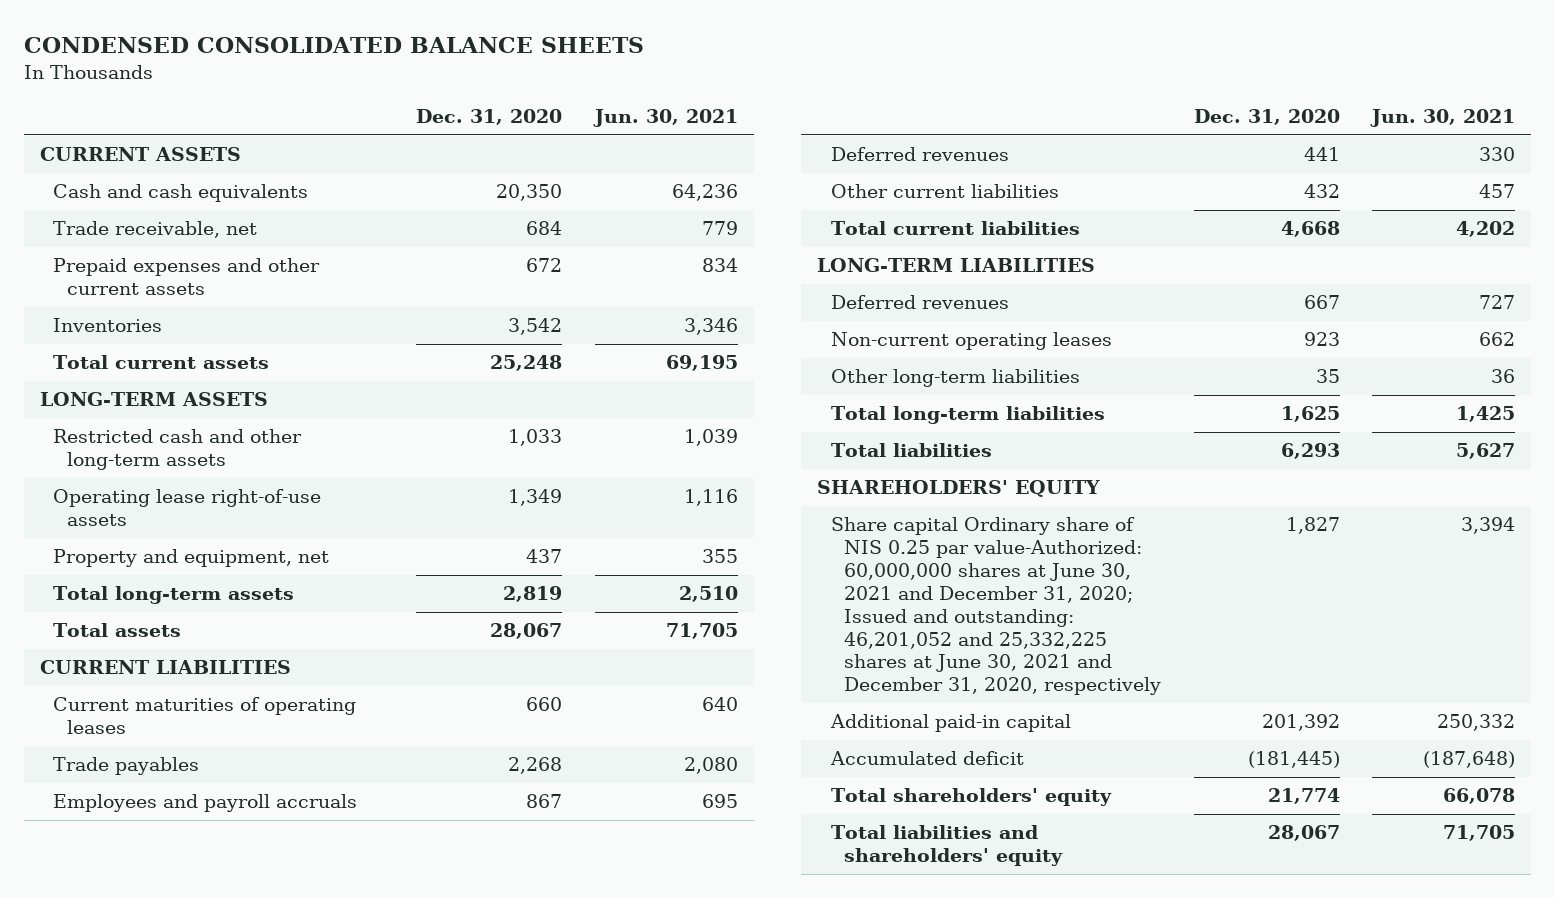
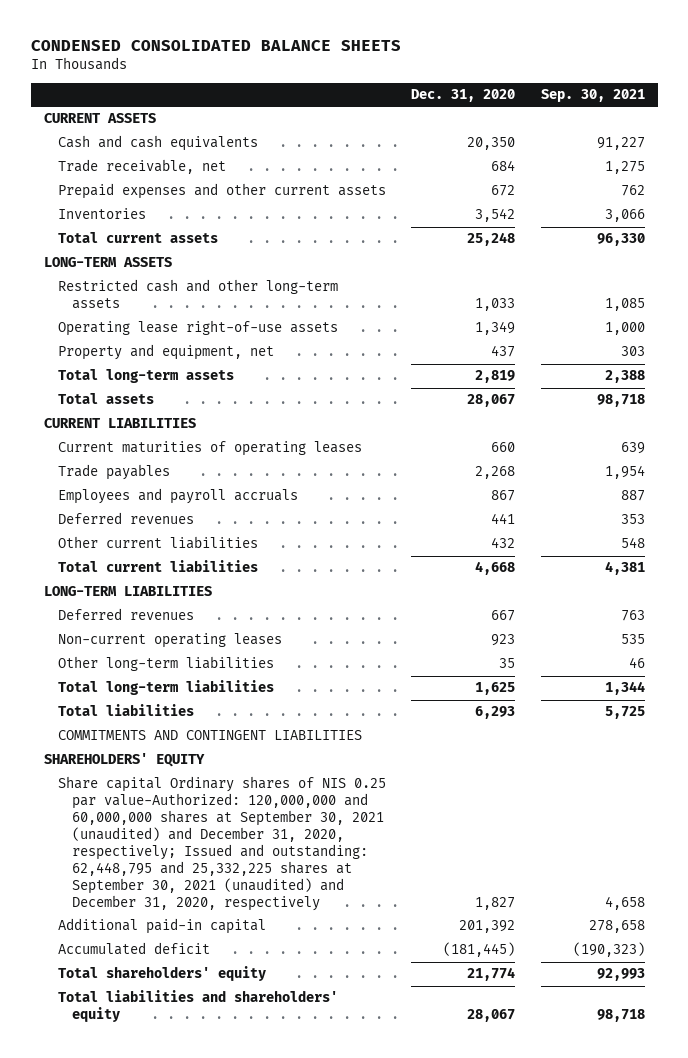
- | Dec. 31, 2020 | Jun. 30, 2021
+ | Dec. 31, 2020 | Sep. 30, 2021
+ COMMITMENTS AND CONTINGENT LIABILITIES
- Share capital Ordinary share of NIS 0.25 par value-Authorized: 60,000,000 shares at June 30, 2021 and December 31, 2020; Issued and outstanding: 46,201,052 and 25,332,225 shares at June 30, 2021 and December 31, 2020, respectively | 1,827 | 3,394
+ Share capital Ordinary shares of NIS 0.25 par value-Authorized: 120,000,000 and 60,000,000 shares at September 30, 2021 (unaudited) and December 31, 2020, respectively; Issued and outstanding: 62,448,795 and 25,332,225 shares at September 30, 2021 (unaudited) and December 31, 2020, respectively | 1,827 | 4,658

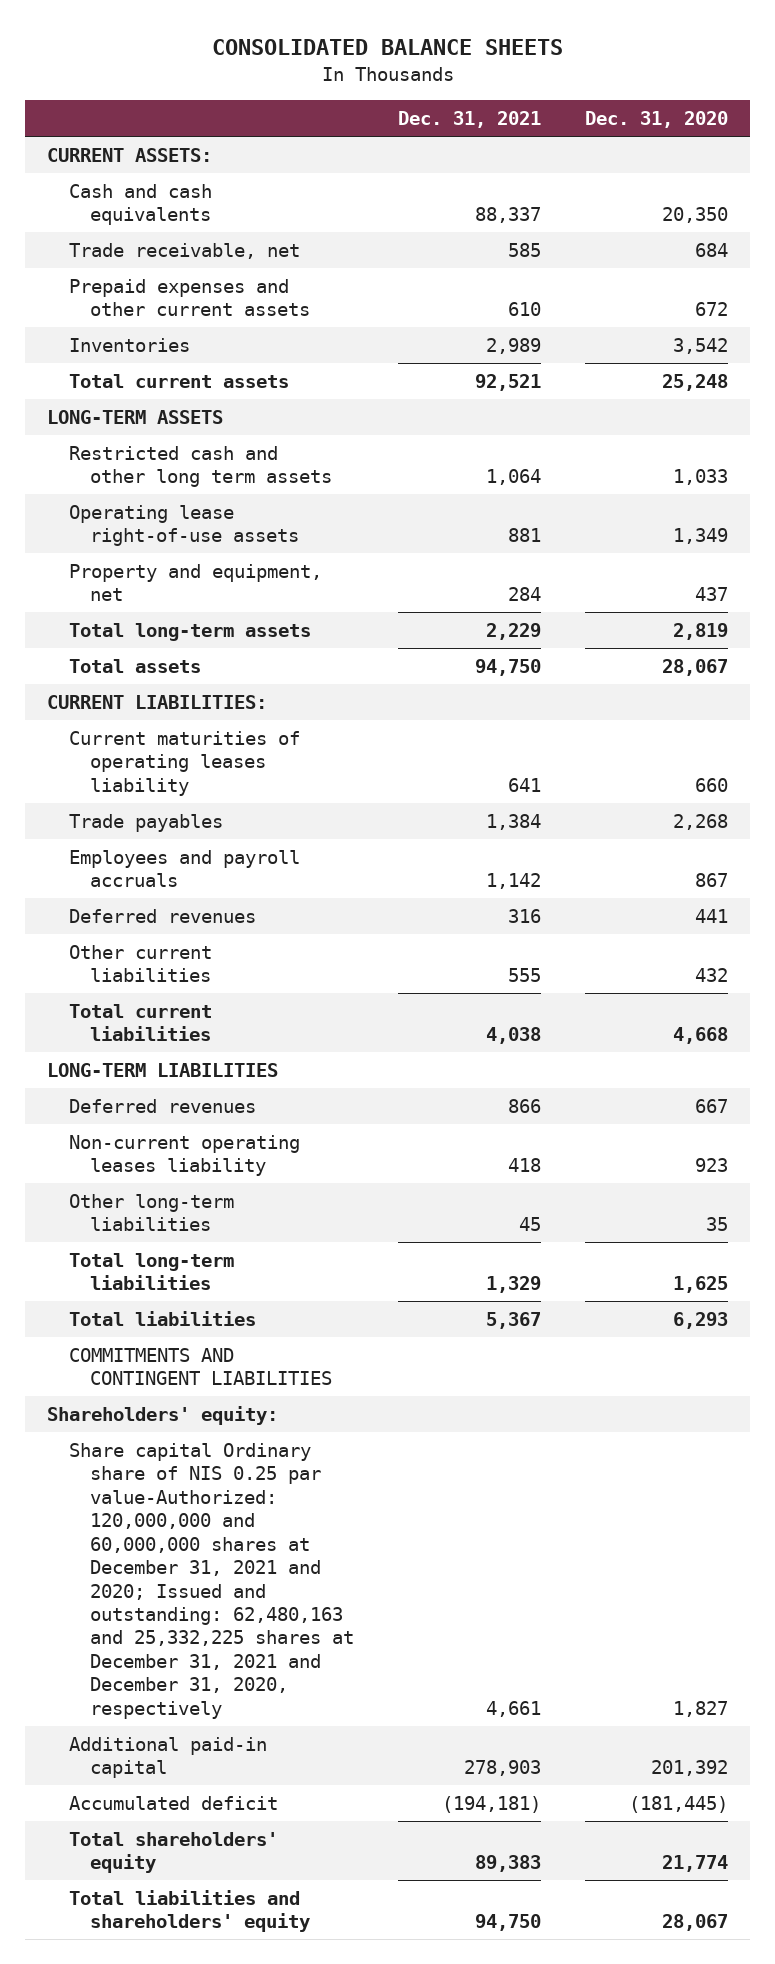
- CONDENSED CONSOLIDATED BALANCE SHEETS
+ CONSOLIDATED BALANCE SHEETS
- | Dec. 31, 2020 | Sep. 30, 2021
+ | Dec. 31, 2021 | Dec. 31, 2020
- CURRENT ASSETS
+ CURRENT ASSETS:
- Restricted cash and other long-term assets | 1,033 | 1,085
+ Restricted cash and other long term assets | 1,064 | 1,033
- CURRENT LIABILITIES
- Current maturities of operating leases | 660 | 639
+ CURRENT LIABILITIES:
+ Current maturities of operating leases liability | 641 | 660
- Non-current operating leases | 923 | 535
+ Non-current operating leases liability | 418 | 923
- SHAREHOLDERS' EQUITY
- Share capital Ordinary shares of NIS 0.25 par value-Authorized: 120,000,000 and 60,000,000 shares at September 30, 2021 (unaudited) and December 31, 2020, respectively; Issued and outstanding: 62,448,795 and 25,332,225 shares at September 30, 2021 (unaudited) and December 31, 2020, respectively | 1,827 | 4,658
+ Shareholders' equity:
+ Share capital Ordinary share of NIS 0.25 par value-Authorized: 120,000,000 and 60,000,000 shares at December 31, 2021 and 2020; Issued and outstanding: 62,480,163 and 25,332,225 shares at December 31, 2021 and December 31, 2020, respectively | 4,661 | 1,827

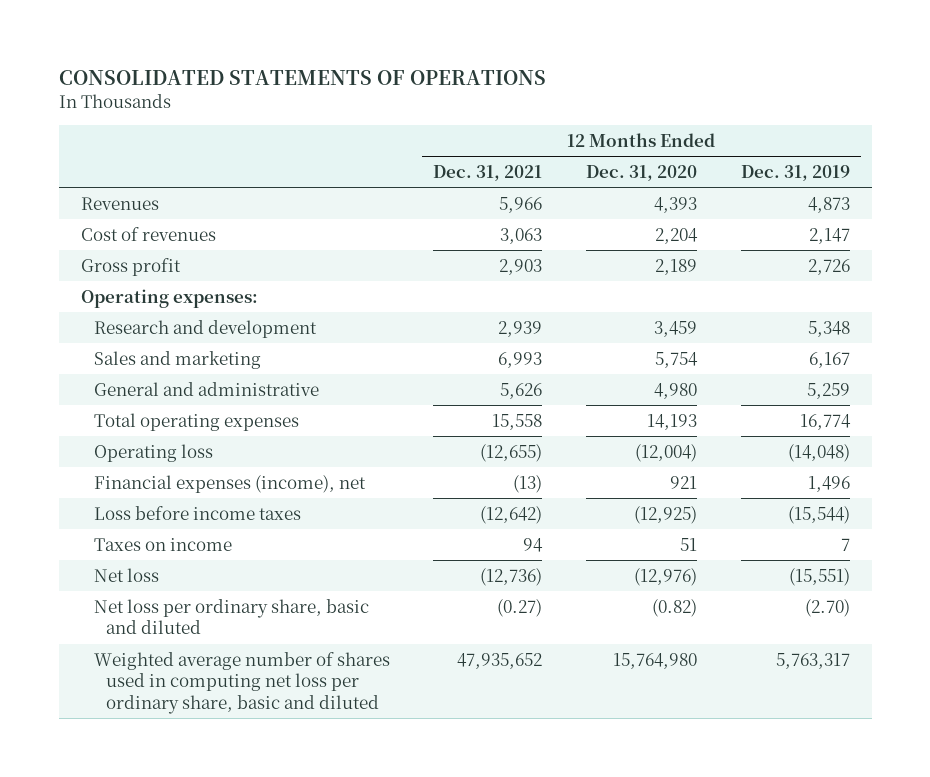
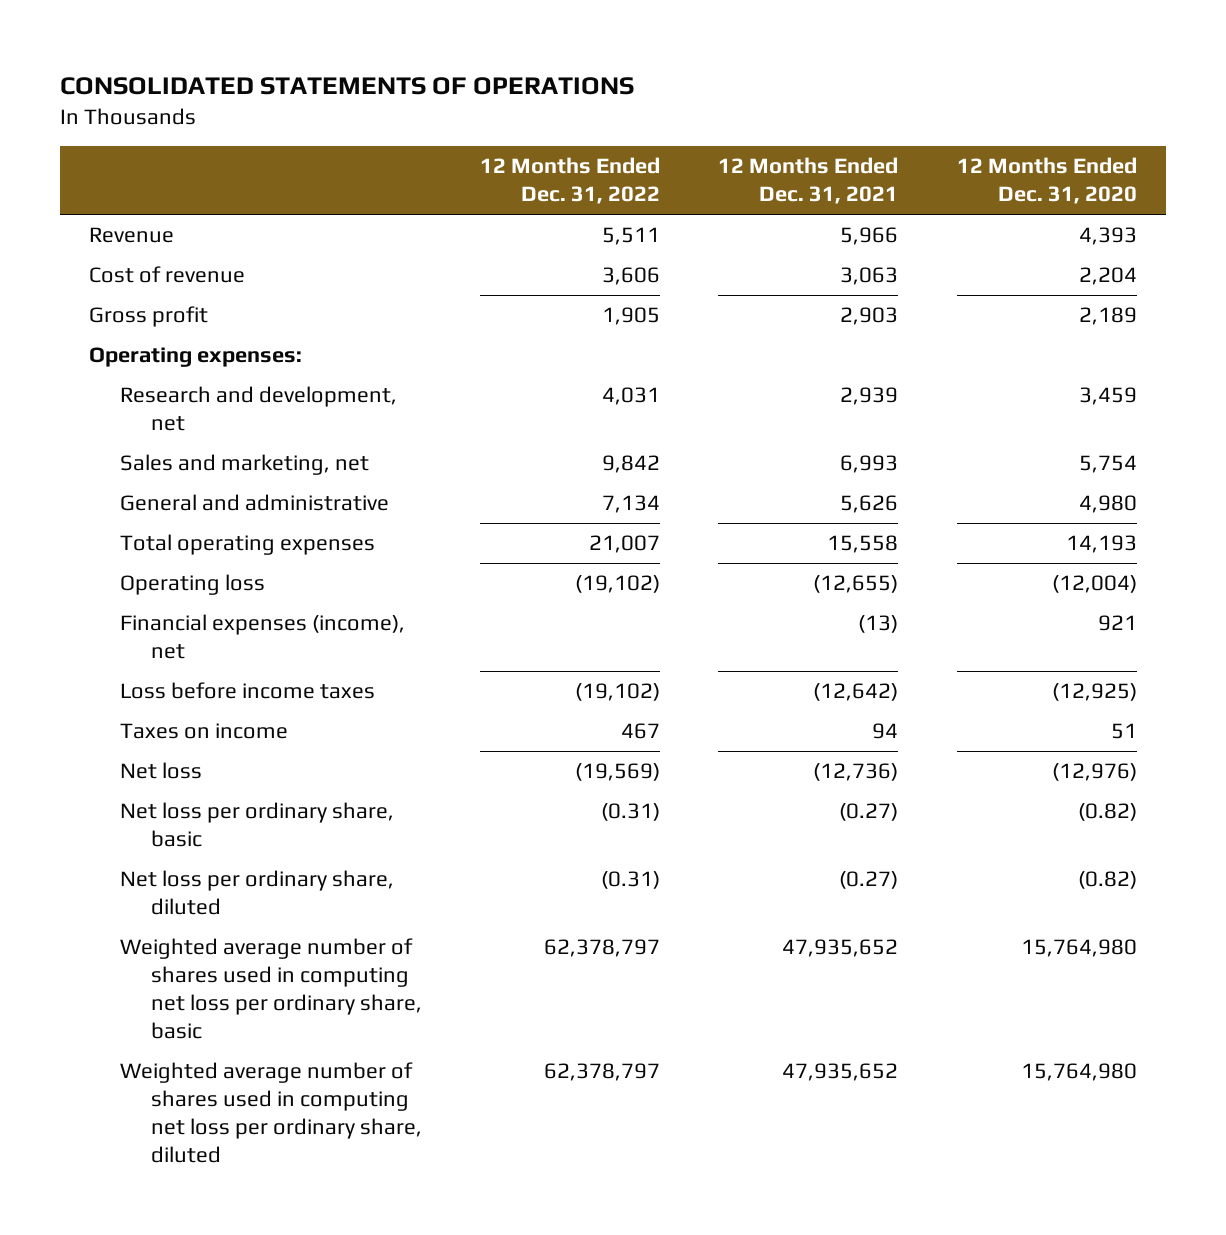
- | 12 Months Ended Dec. 31, 2021 | 12 Months Ended Dec. 31, 2020 | 12 Months Ended Dec. 31, 2019
+ | 12 Months Ended Dec. 31, 2022 | 12 Months Ended Dec. 31, 2021 | 12 Months Ended Dec. 31, 2020
- Revenues | 5,966 | 4,393 | 4,873
- Cost of revenues | 3,063 | 2,204 | 2,147
+ Revenue | 5,511 | 5,966 | 4,393
+ Cost of revenue | 3,606 | 3,063 | 2,204
- Research and development | 2,939 | 3,459 | 5,348
- Sales and marketing | 6,993 | 5,754 | 6,167
+ Research and development, net | 4,031 | 2,939 | 3,459
+ Sales and marketing, net | 9,842 | 6,993 | 5,754
- Net loss per ordinary share, basic and diluted | (0.27) | (0.82) | (2.70)
- Weighted average number of shares used in computing net loss per ordinary share, basic and diluted | 47,935,652 | 15,764,980 | 5,763,317
+ Net loss per ordinary share, basic | (0.31) | (0.27) | (0.82)
+ Net loss per ordinary share, diluted | (0.31) | (0.27) | (0.82)
+ Weighted average number of shares used in computing net loss per ordinary share, basic | 62,378,797 | 47,935,652 | 15,764,980
+ Weighted average number of shares used in computing net loss per ordinary share, diluted | 62,378,797 | 47,935,652 | 15,764,980

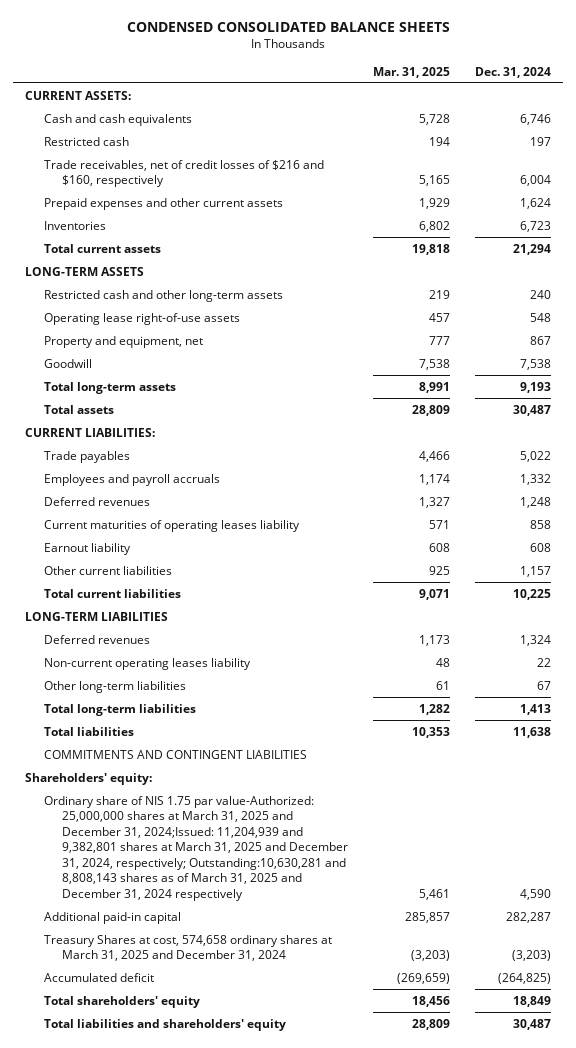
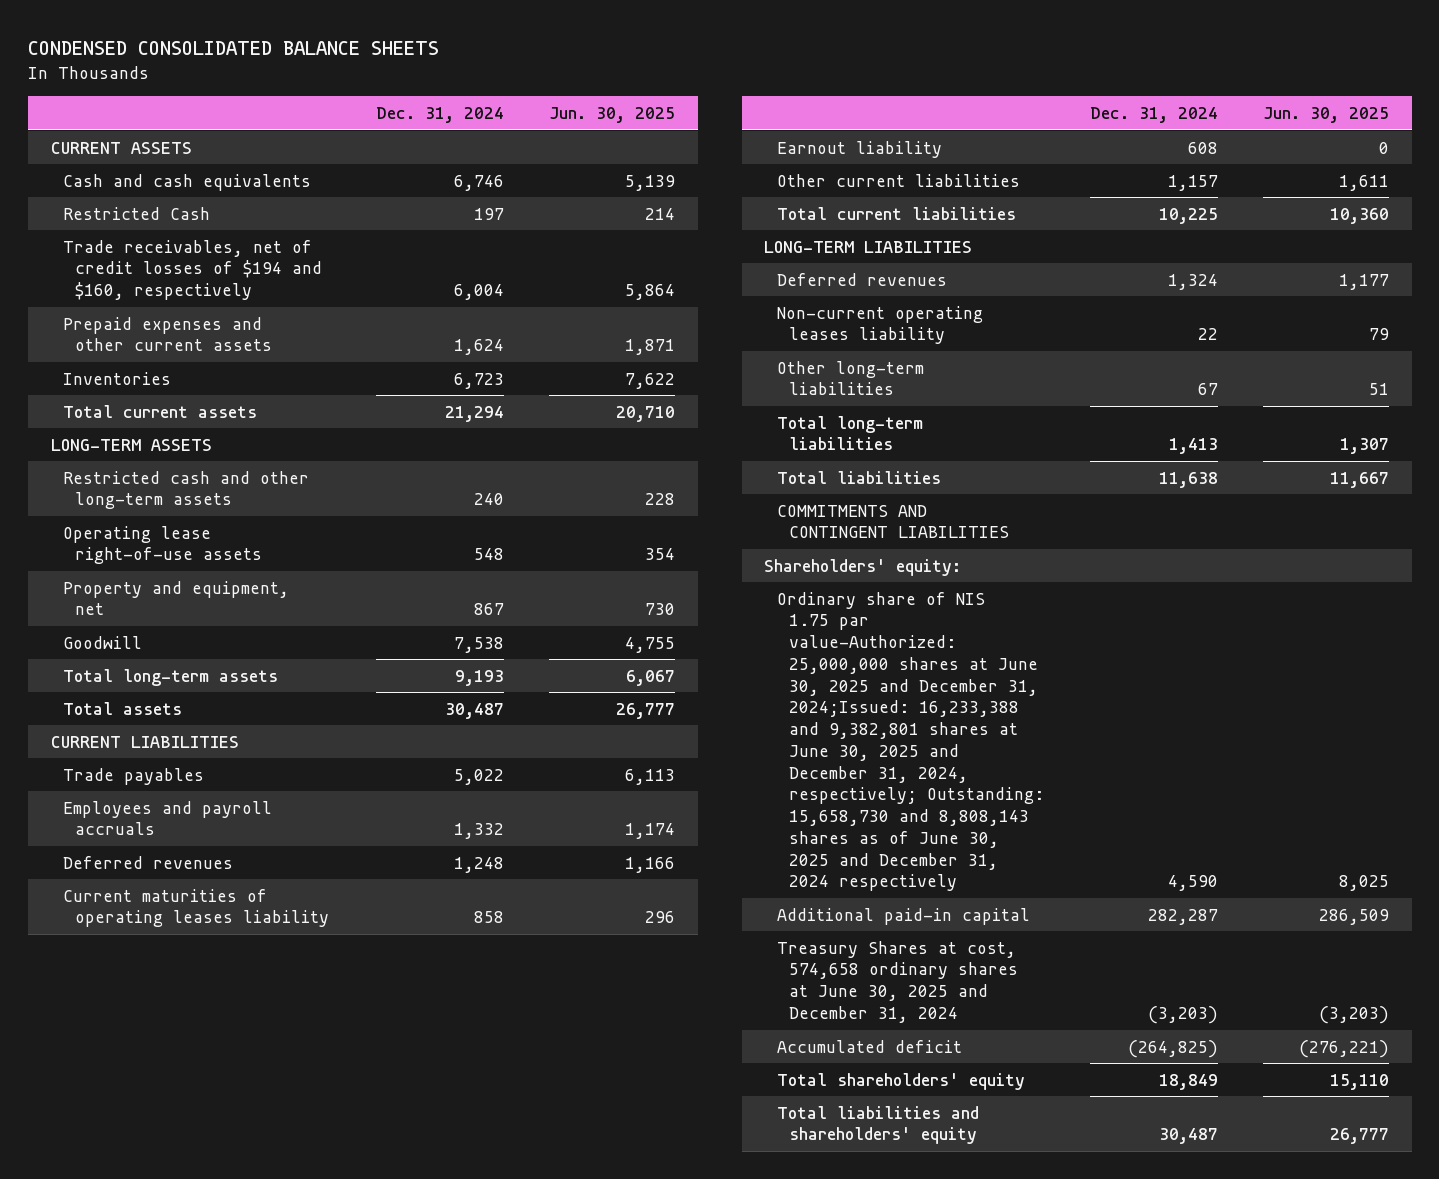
- | Mar. 31, 2025 | Dec. 31, 2024
+ | Dec. 31, 2024 | Jun. 30, 2025
- CURRENT ASSETS:
+ CURRENT ASSETS
- Restricted cash | 194 | 197
- Trade receivables, net of credit losses of $216 and $160, respectively | 5,165 | 6,004
+ Restricted Cash | 197 | 214
+ Trade receivables, net of credit losses of $194 and $160, respectively | 6,004 | 5,864
- CURRENT LIABILITIES:
+ CURRENT LIABILITIES
- Ordinary share of NIS 1.75 par value-Authorized: 25,000,000 shares at March 31, 2025 and December 31, 2024;Issued: 11,204,939 and 9,382,801 shares at March 31, 2025 and December 31, 2024, respectively; Outstanding:10,630,281 and 8,808,143 shares as of March 31, 2025 and December 31, 2024 respectively | 5,461 | 4,590
+ Ordinary share of NIS 1.75 par value-Authorized: 25,000,000 shares at June 30, 2025 and December 31, 2024;Issued: 16,233,388 and 9,382,801 shares at June 30, 2025 and December 31, 2024, respectively; Outstanding: 15,658,730 and 8,808,143 shares as of June 30, 2025 and December 31, 2024 respectively | 4,590 | 8,025
- Treasury Shares at cost, 574,658 ordinary shares at March 31, 2025 and December 31, 2024 | (3,203) | (3,203)
+ Treasury Shares at cost, 574,658 ordinary shares at June 30, 2025 and December 31, 2024 | (3,203) | (3,203)

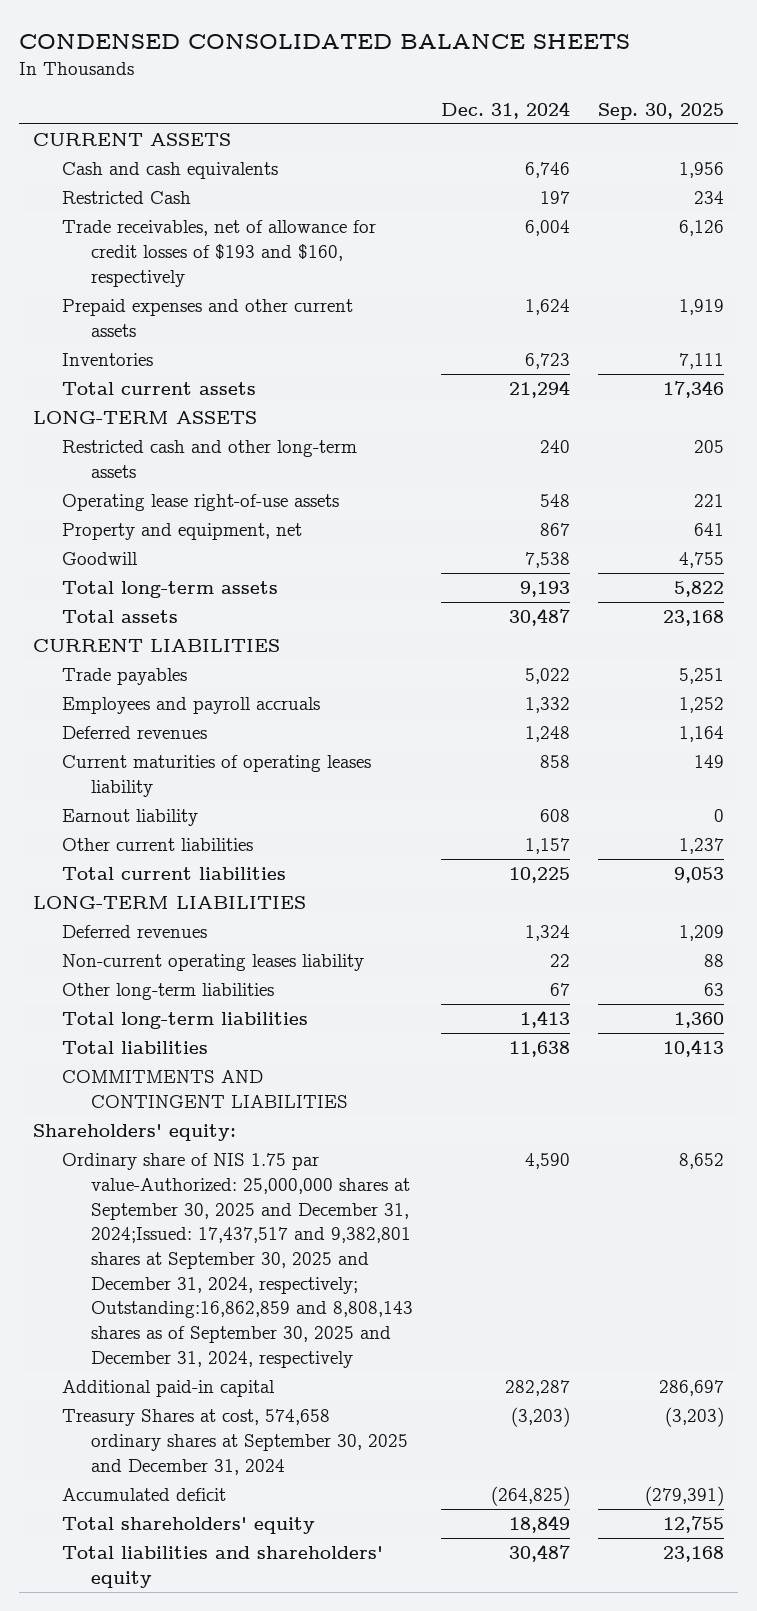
- | Dec. 31, 2024 | Jun. 30, 2025
+ | Dec. 31, 2024 | Sep. 30, 2025
- Trade receivables, net of credit losses of $194 and $160, respectively | 6,004 | 5,864
+ Trade receivables, net of allowance for credit losses of $193 and $160, respectively | 6,004 | 6,126
- Ordinary share of NIS 1.75 par value-Authorized: 25,000,000 shares at June 30, 2025 and December 31, 2024;Issued: 16,233,388 and 9,382,801 shares at June 30, 2025 and December 31, 2024, respectively; Outstanding: 15,658,730 and 8,808,143 shares as of June 30, 2025 and December 31, 2024 respectively | 4,590 | 8,025
+ Ordinary share of NIS 1.75 par value-Authorized: 25,000,000 shares at September 30, 2025 and December 31, 2024;Issued: 17,437,517 and 9,382,801 shares at September 30, 2025 and December 31, 2024, respectively; Outstanding:16,862,859 and 8,808,143 shares as of September 30, 2025 and December 31, 2024, respectively | 4,590 | 8,652
- Treasury Shares at cost, 574,658 ordinary shares at June 30, 2025 and December 31, 2024 | (3,203) | (3,203)
+ Treasury Shares at cost, 574,658 ordinary shares at September 30, 2025 and December 31, 2024 | (3,203) | (3,203)

